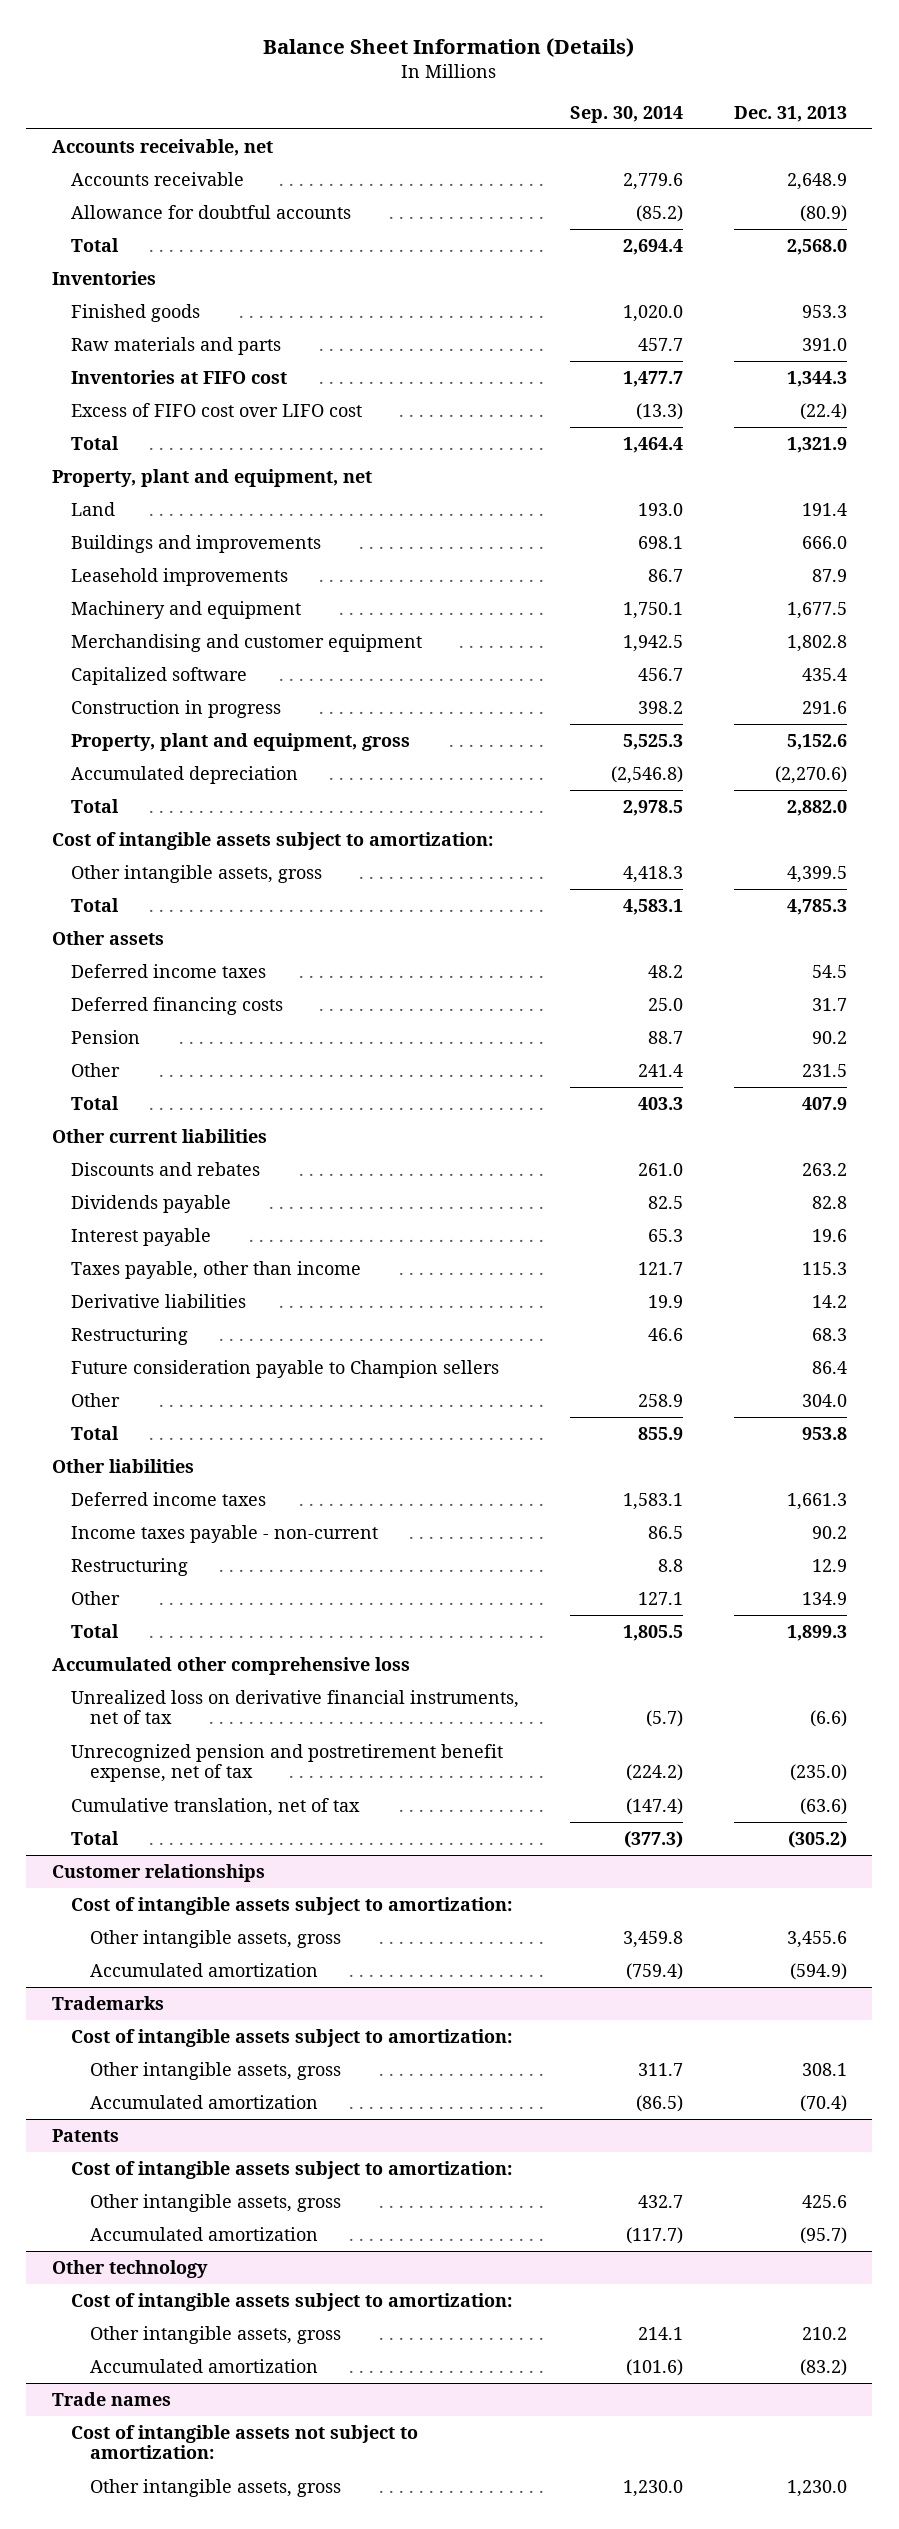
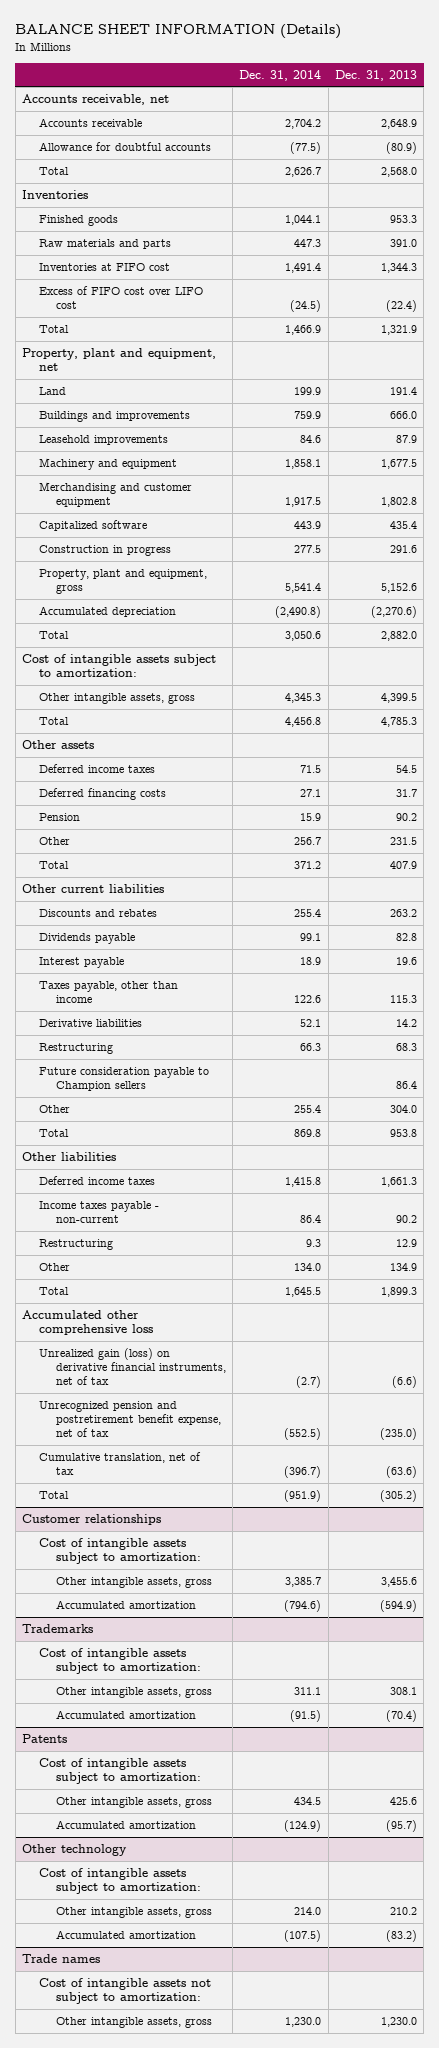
- Balance Sheet Information (Details)
+ BALANCE SHEET INFORMATION (Details)
- | Sep. 30, 2014 | Dec. 31, 2013
+ | Dec. 31, 2014 | Dec. 31, 2013
- Unrealized loss on derivative financial instruments, net of tax | (5.7) | (6.6)
+ Unrealized gain (loss) on derivative financial instruments, net of tax | (2.7) | (6.6)

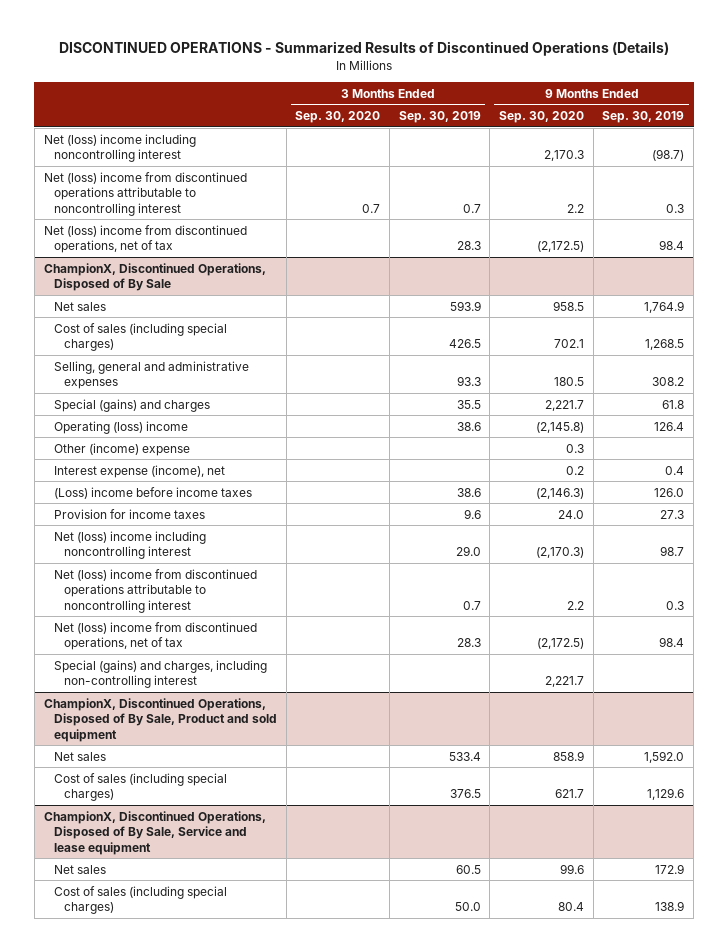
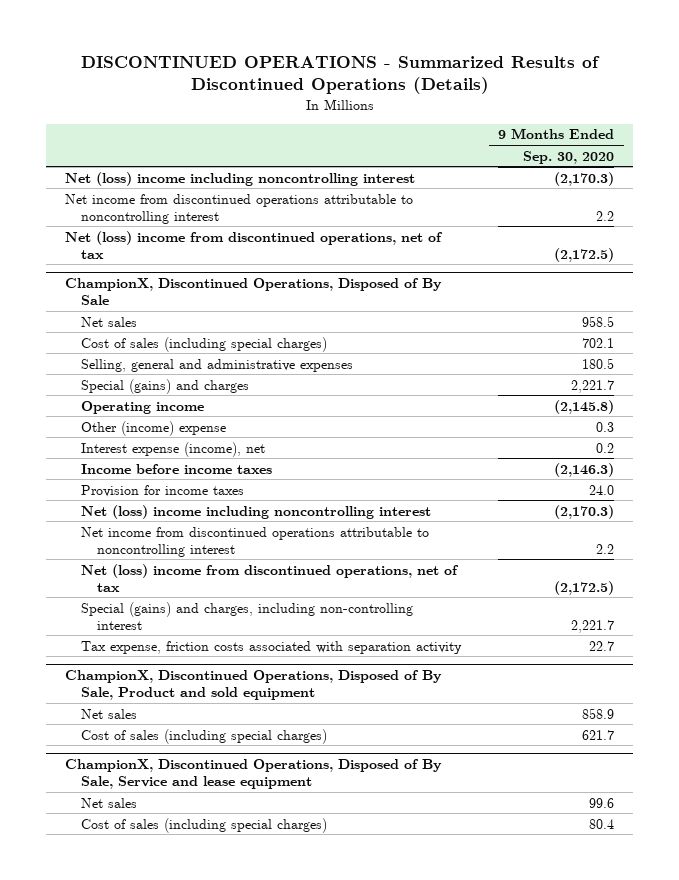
- | 3 Months Ended Sep. 30, 2020 | 3 Months Ended Sep. 30, 2019 | 9 Months Ended Sep. 30, 2020 | 9 Months Ended Sep. 30, 2019
+ | 9 Months Ended Sep. 30, 2020
- Net (loss) income including noncontrolling interest | | | 2,170.3 | (98.7)
- Net (loss) income from discontinued operations attributable to noncontrolling interest | 0.7 | 0.7 | 2.2 | 0.3
+ Net (loss) income including noncontrolling interest | (2,170.3)
+ Net income from discontinued operations attributable to noncontrolling interest | 2.2
@ ChampionX, Discontinued Operations, Disposed of By Sale
- Operating (loss) income | | 38.6 | (2,145.8) | 126.4
+ Operating income | (2,145.8)
- (Loss) income before income taxes | | 38.6 | (2,146.3) | 126.0
+ Income before income taxes | (2,146.3)
- Net (loss) income from discontinued operations attributable to noncontrolling interest | | 0.7 | 2.2 | 0.3
+ Net income from discontinued operations attributable to noncontrolling interest | 2.2
+ Tax expense, friction costs associated with separation activity | 22.7

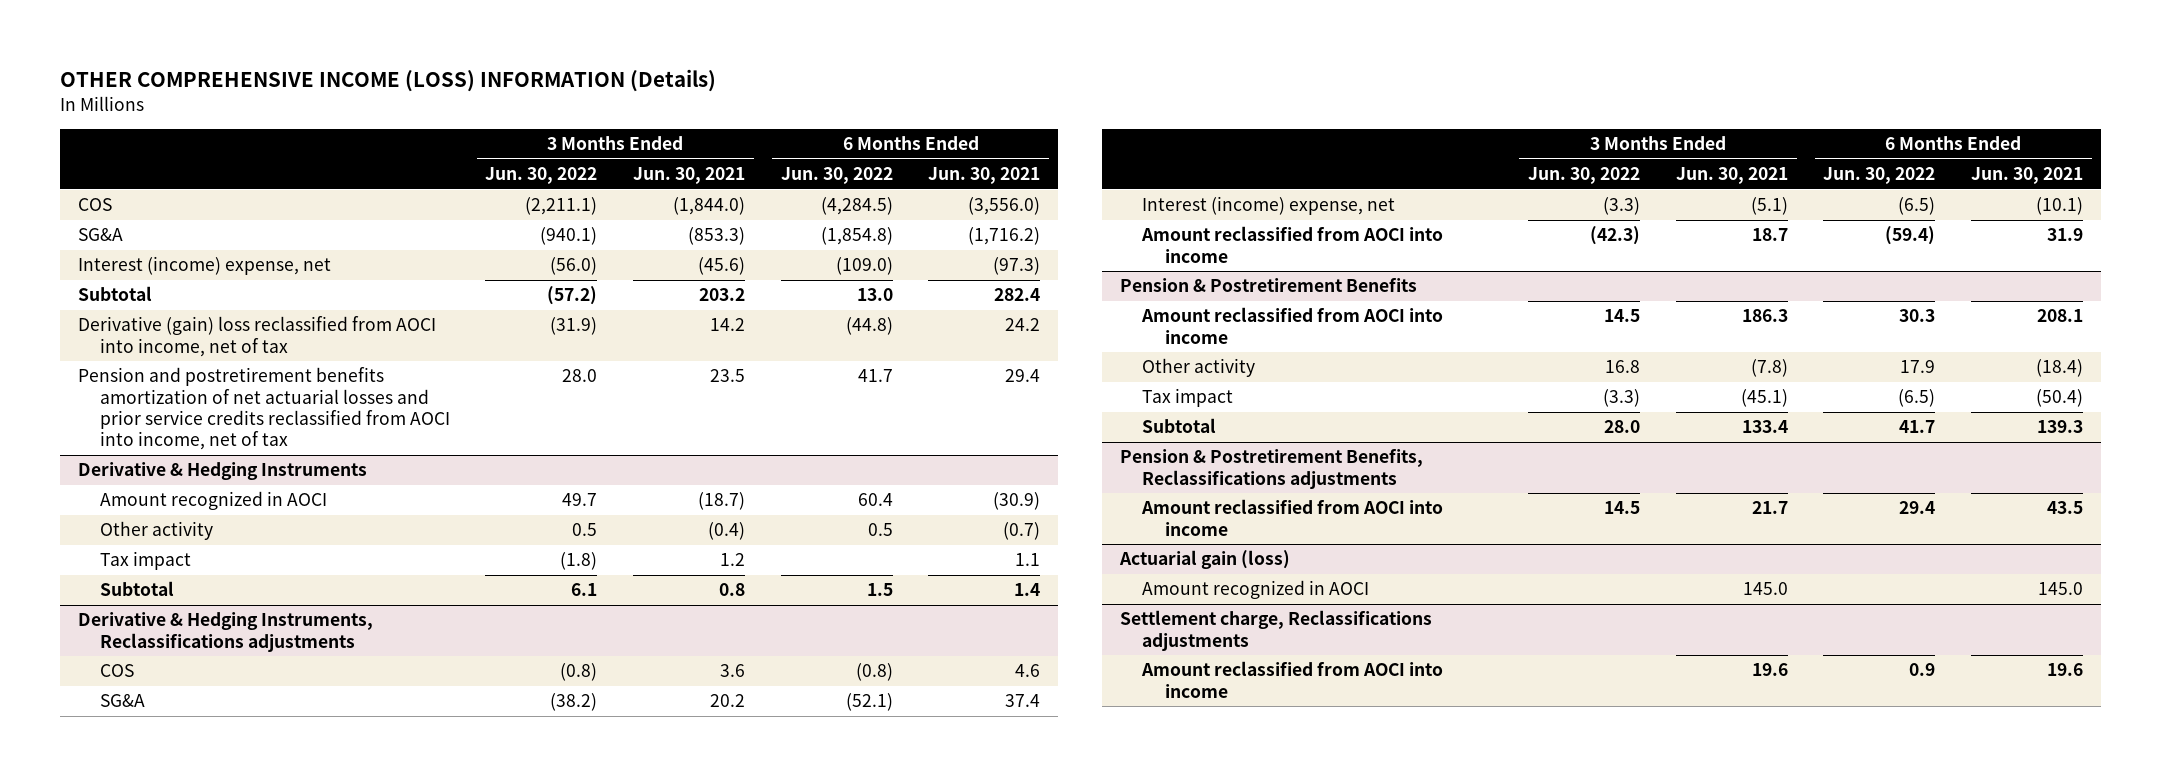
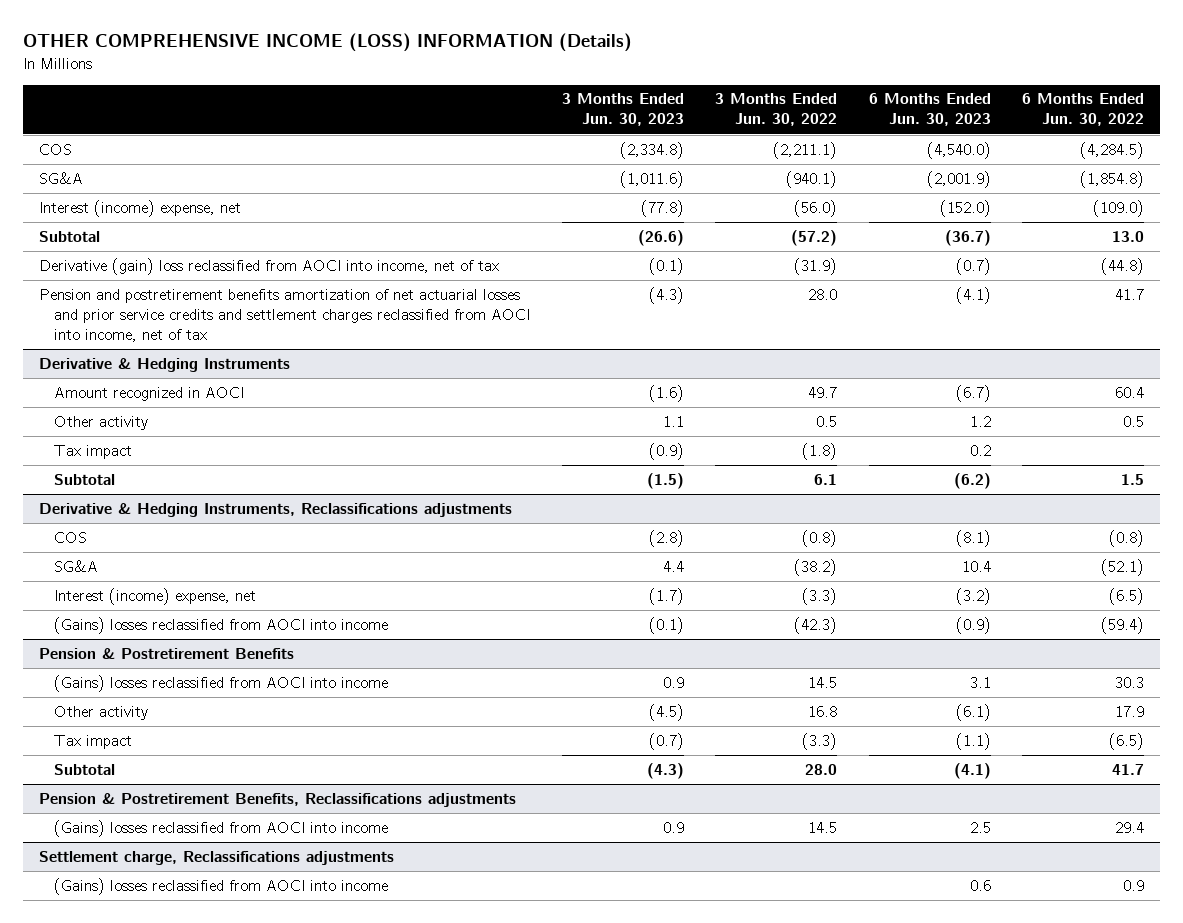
- | 3 Months Ended Jun. 30, 2022 | 3 Months Ended Jun. 30, 2021 | 6 Months Ended Jun. 30, 2022 | 6 Months Ended Jun. 30, 2021
+ | 3 Months Ended Jun. 30, 2023 | 3 Months Ended Jun. 30, 2022 | 6 Months Ended Jun. 30, 2023 | 6 Months Ended Jun. 30, 2022
- Pension and postretirement benefits amortization of net actuarial losses and prior service credits reclassified from AOCI into income, net of tax | 28.0 | 23.5 | 41.7 | 29.4
+ Pension and postretirement benefits amortization of net actuarial losses and prior service credits and settlement charges reclassified from AOCI into income, net of tax | (4.3) | 28.0 | (4.1) | 41.7
@ Derivative & Hedging Instruments, Reclassifications adjustments
- Amount reclassified from AOCI into income | (42.3) | 18.7 | (59.4) | 31.9
+ (Gains) losses reclassified from AOCI into income | (0.1) | (42.3) | (0.9) | (59.4)
@ Pension & Postretirement Benefits
- Amount reclassified from AOCI into income | 14.5 | 186.3 | 30.3 | 208.1
+ (Gains) losses reclassified from AOCI into income | 0.9 | 14.5 | 3.1 | 30.3
@ Pension & Postretirement Benefits, Reclassifications adjustments
- Amount reclassified from AOCI into income | 14.5 | 21.7 | 29.4 | 43.5
- Actuarial gain (loss)
- Amount recognized in AOCI | | 145.0 | | 145.0
@ Pension & Postretirement Benefits, Reclassifications adjustments
+ (Gains) losses reclassified from AOCI into income | 0.9 | 14.5 | 2.5 | 29.4
@ Settlement charge, Reclassifications adjustments
- Amount reclassified from AOCI into income | | 19.6 | 0.9 | 19.6
+ (Gains) losses reclassified from AOCI into income | | | 0.6 | 0.9

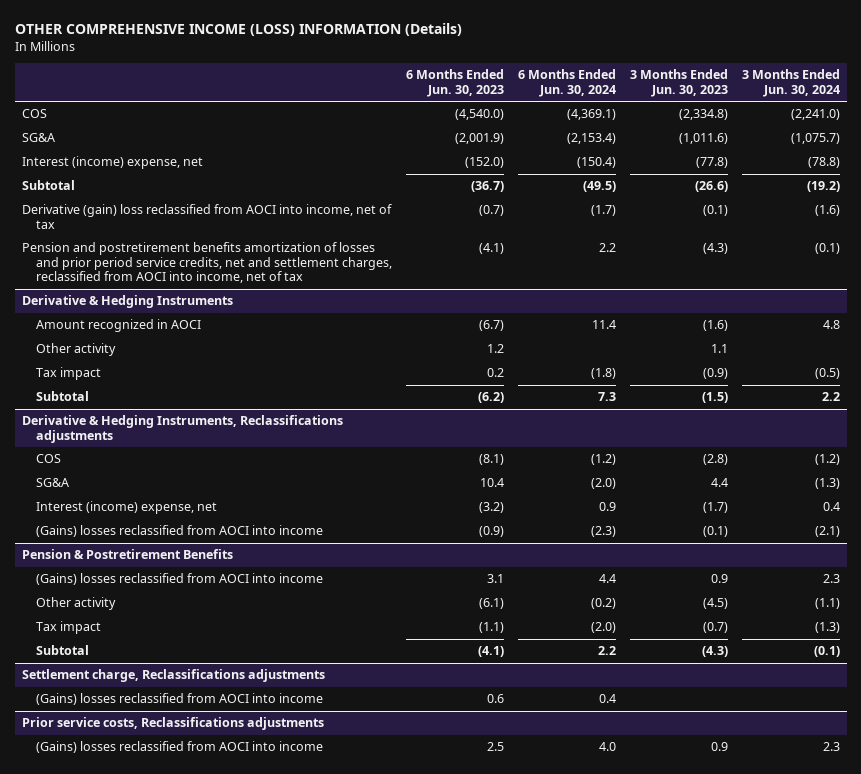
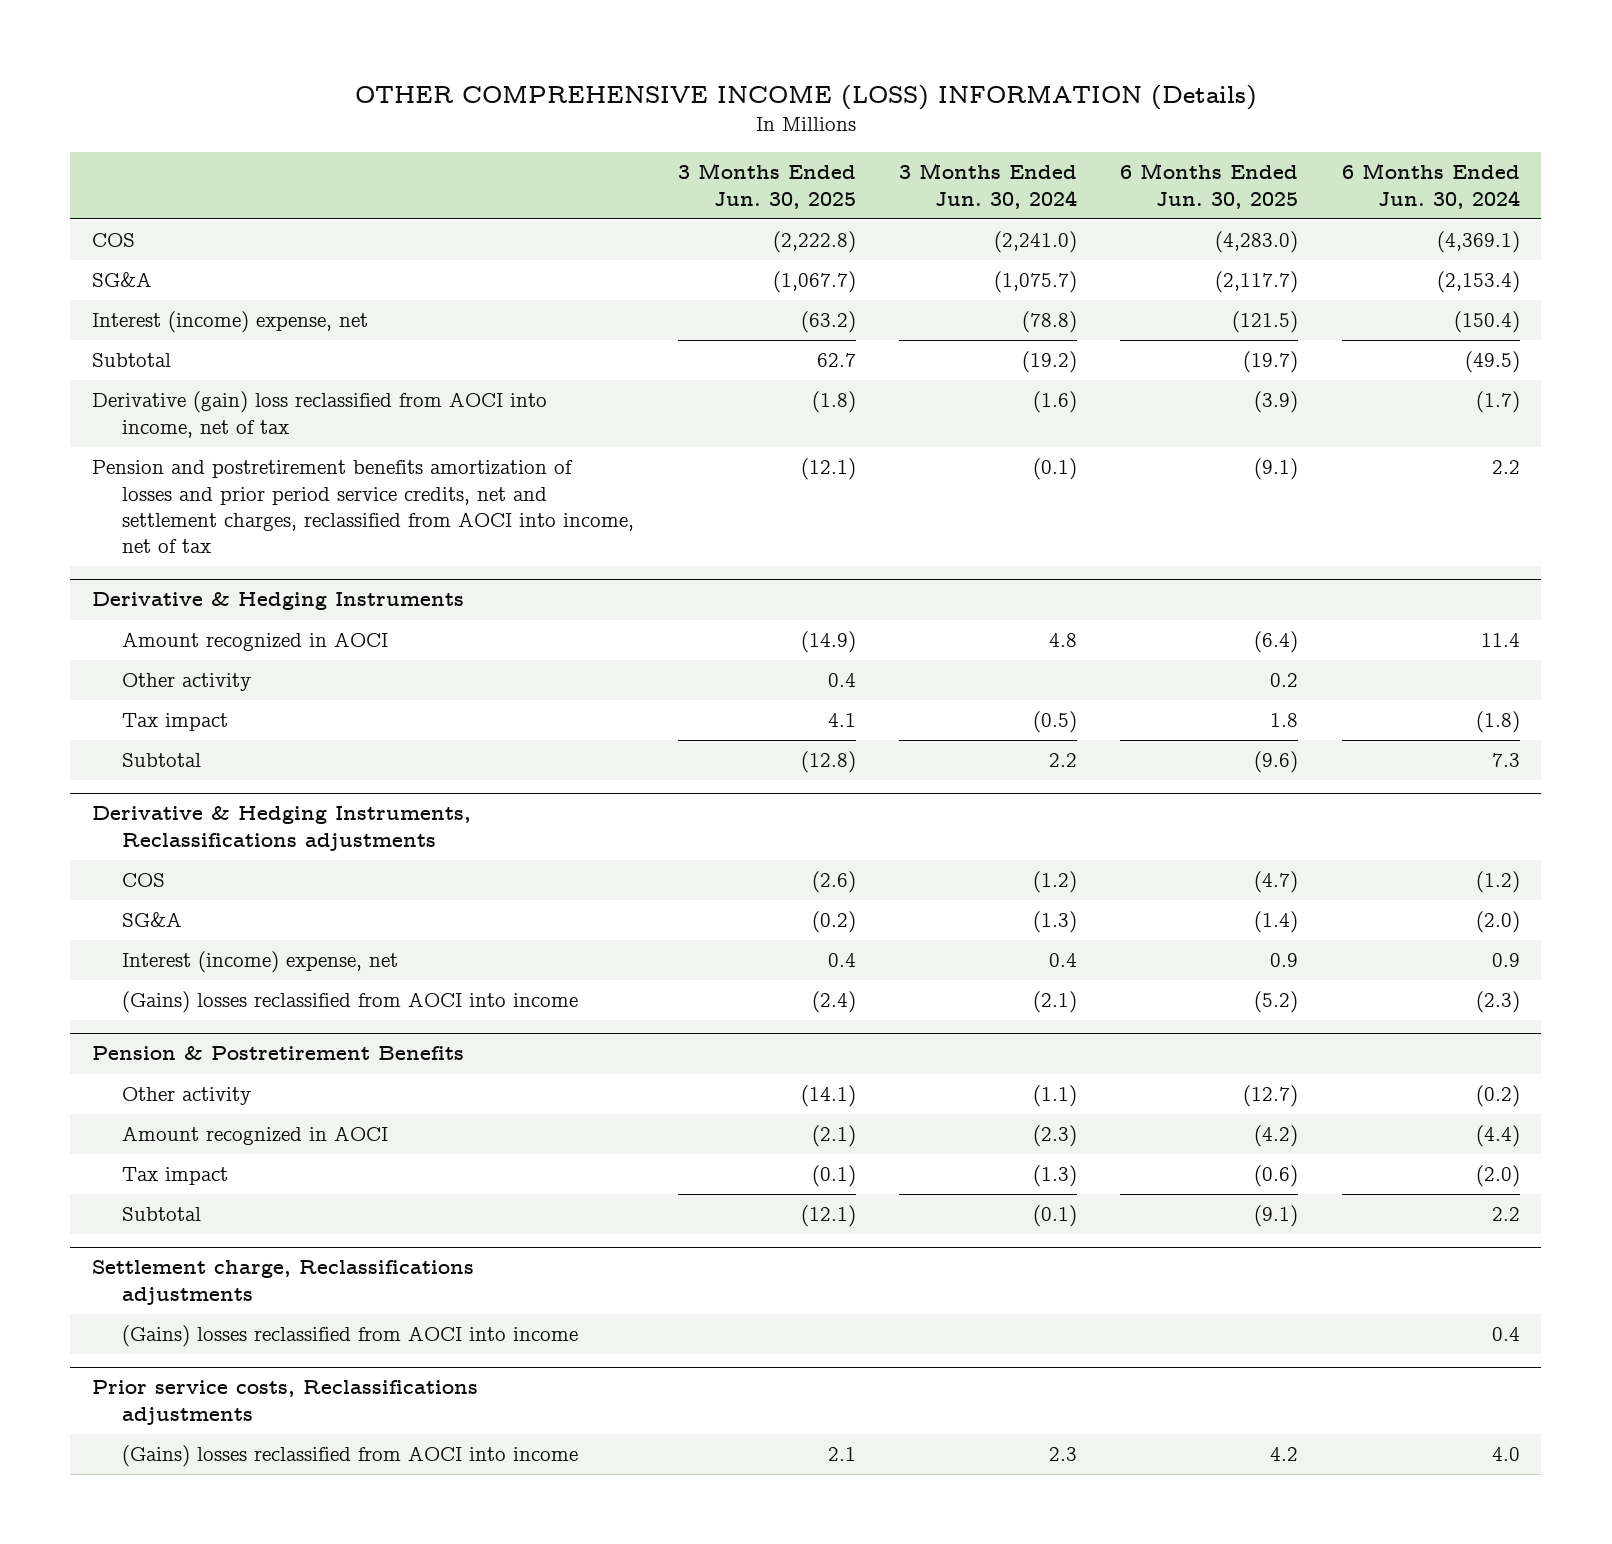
- | 6 Months Ended Jun. 30, 2023 | 6 Months Ended Jun. 30, 2024 | 3 Months Ended Jun. 30, 2023 | 3 Months Ended Jun. 30, 2024
+ | 3 Months Ended Jun. 30, 2025 | 3 Months Ended Jun. 30, 2024 | 6 Months Ended Jun. 30, 2025 | 6 Months Ended Jun. 30, 2024
@ Pension & Postretirement Benefits
- (Gains) losses reclassified from AOCI into income | 3.1 | 4.4 | 0.9 | 2.3
+ Amount recognized in AOCI | (2.1) | (2.3) | (4.2) | (4.4)

